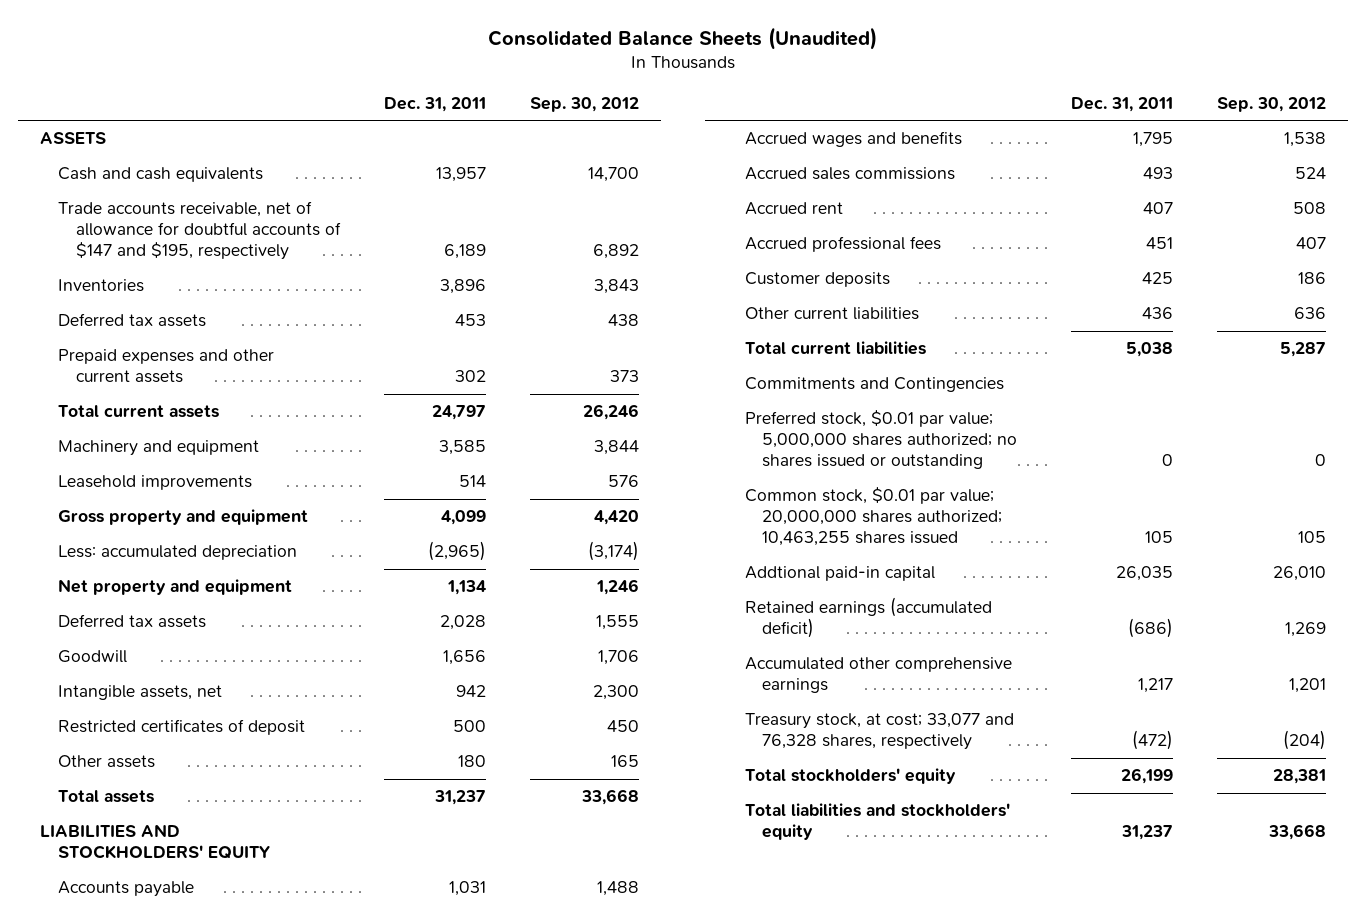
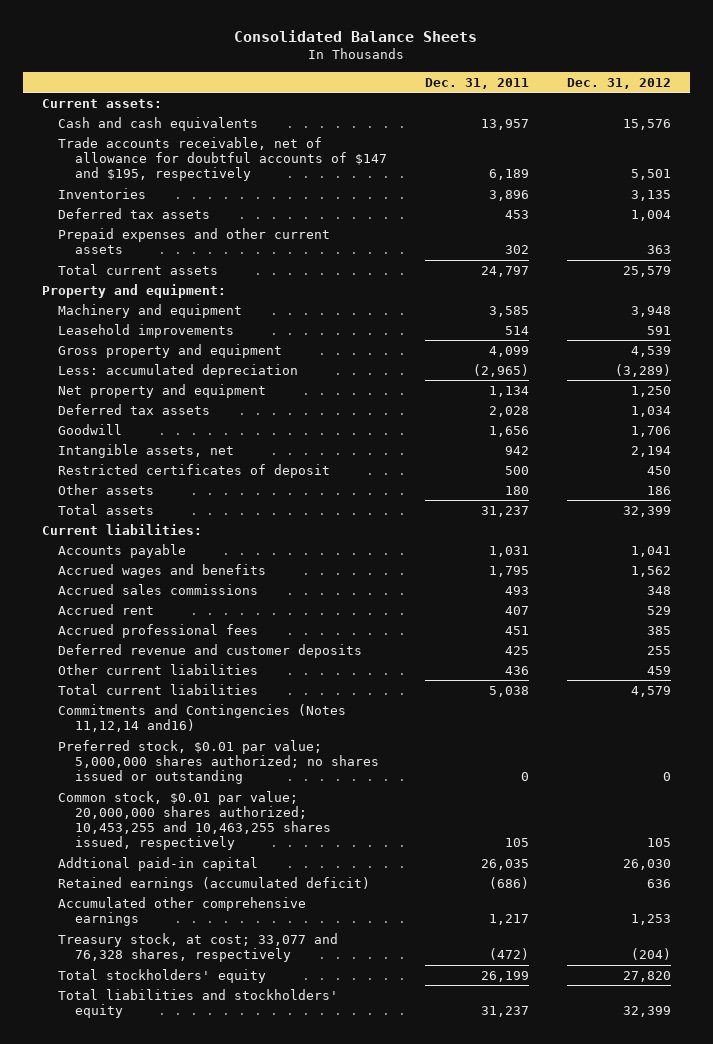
- Consolidated Balance Sheets (Unaudited)
+ Consolidated Balance Sheets
- | Dec. 31, 2011 | Sep. 30, 2012
+ | Dec. 31, 2011 | Dec. 31, 2012
- ASSETS
+ Current assets:
+ Property and equipment:
- LIABILITIES AND STOCKHOLDERS' EQUITY
+ Current liabilities:
- Customer deposits | 425 | 186
+ Deferred revenue and customer deposits | 425 | 255
- Commitments and Contingencies
+ Commitments and Contingencies (Notes 11,12,14 and16)
- Common stock, $0.01 par value; 20,000,000 shares authorized; 10,463,255 shares issued | 105 | 105
+ Common stock, $0.01 par value; 20,000,000 shares authorized; 10,453,255 and 10,463,255 shares issued, respectively | 105 | 105

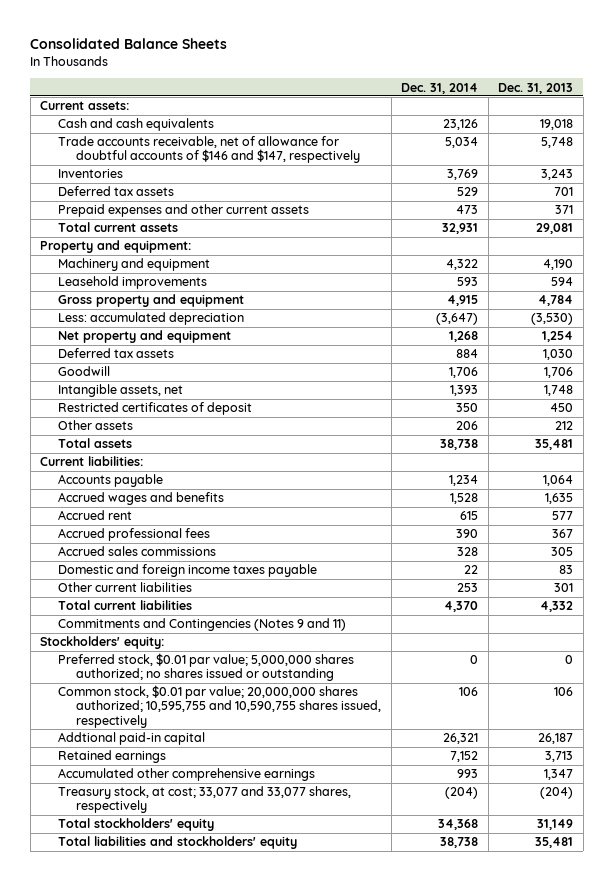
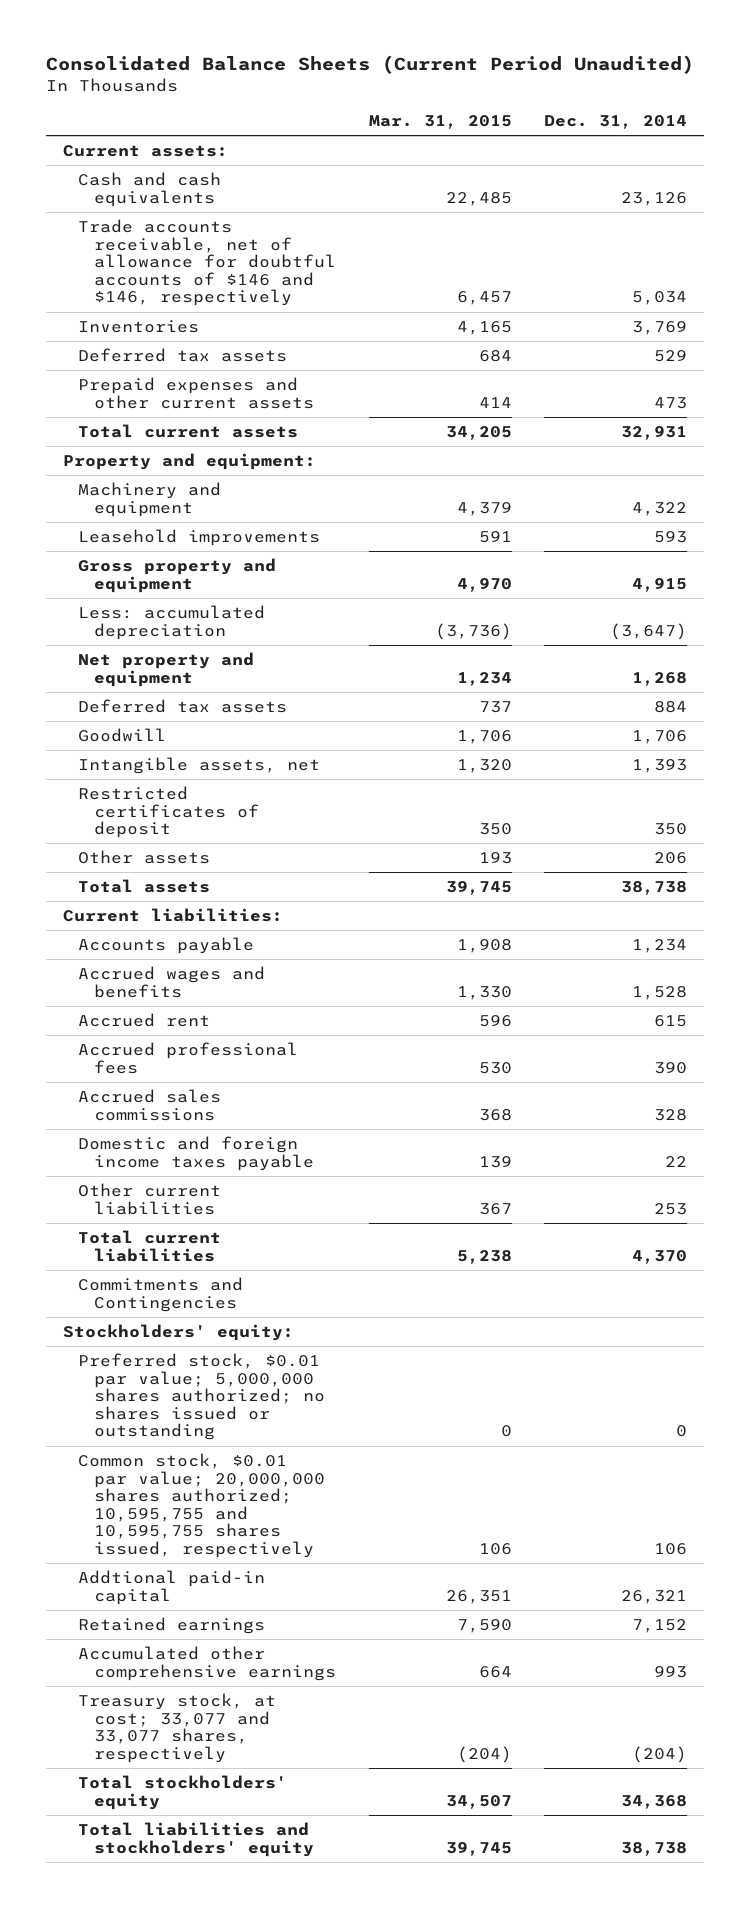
- Consolidated Balance Sheets
+ Consolidated Balance Sheets (Current Period Unaudited)
- | Dec. 31, 2014 | Dec. 31, 2013
+ | Mar. 31, 2015 | Dec. 31, 2014
- Trade accounts receivable, net of allowance for doubtful accounts of $146 and $147, respectively | 5,034 | 5,748
+ Trade accounts receivable, net of allowance for doubtful accounts of $146 and $146, respectively | 6,457 | 5,034
- Commitments and Contingencies (Notes 9 and 11)
+ Commitments and Contingencies
- Common stock, $0.01 par value; 20,000,000 shares authorized; 10,595,755 and 10,590,755 shares issued, respectively | 106 | 106
+ Common stock, $0.01 par value; 20,000,000 shares authorized; 10,595,755 and 10,595,755 shares issued, respectively | 106 | 106

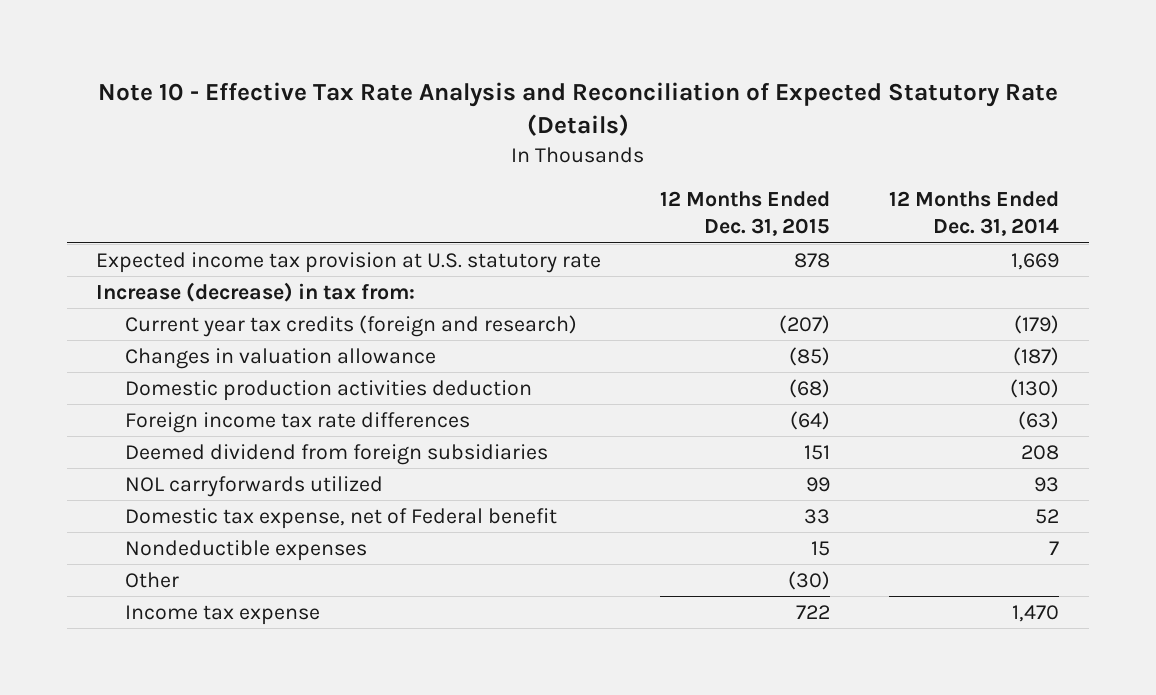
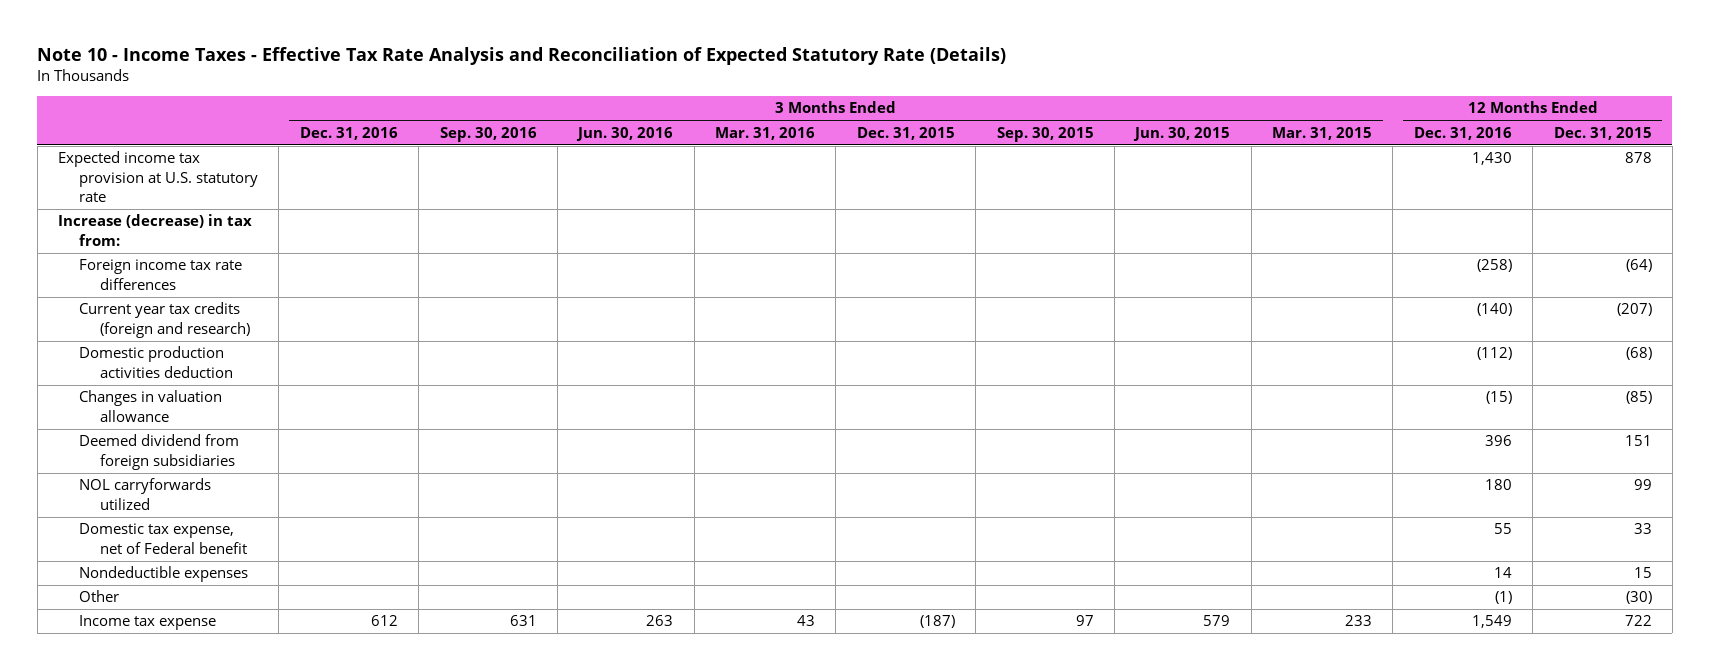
- Note 10 - Effective Tax Rate Analysis and Reconciliation of Expected Statutory Rate (Details)
+ Note 10 - Income Taxes - Effective Tax Rate Analysis and Reconciliation of Expected Statutory Rate (Details)
- | 12 Months Ended Dec. 31, 2015 | 12 Months Ended Dec. 31, 2014
+ | 3 Months Ended Dec. 31, 2016 | 3 Months Ended Sep. 30, 2016 | 3 Months Ended Jun. 30, 2016 | 3 Months Ended Mar. 31, 2016 | 3 Months Ended Dec. 31, 2015 | 3 Months Ended Sep. 30, 2015 | 3 Months Ended Jun. 30, 2015 | 3 Months Ended Mar. 31, 2015 | 12 Months Ended Dec. 31, 2016 | 12 Months Ended Dec. 31, 2015
moved up: Foreign income tax rate differences | | | | | | | | | (258) | (64)
moved down: Changes in valuation allowance | | | | | | | | | (15) | (85)

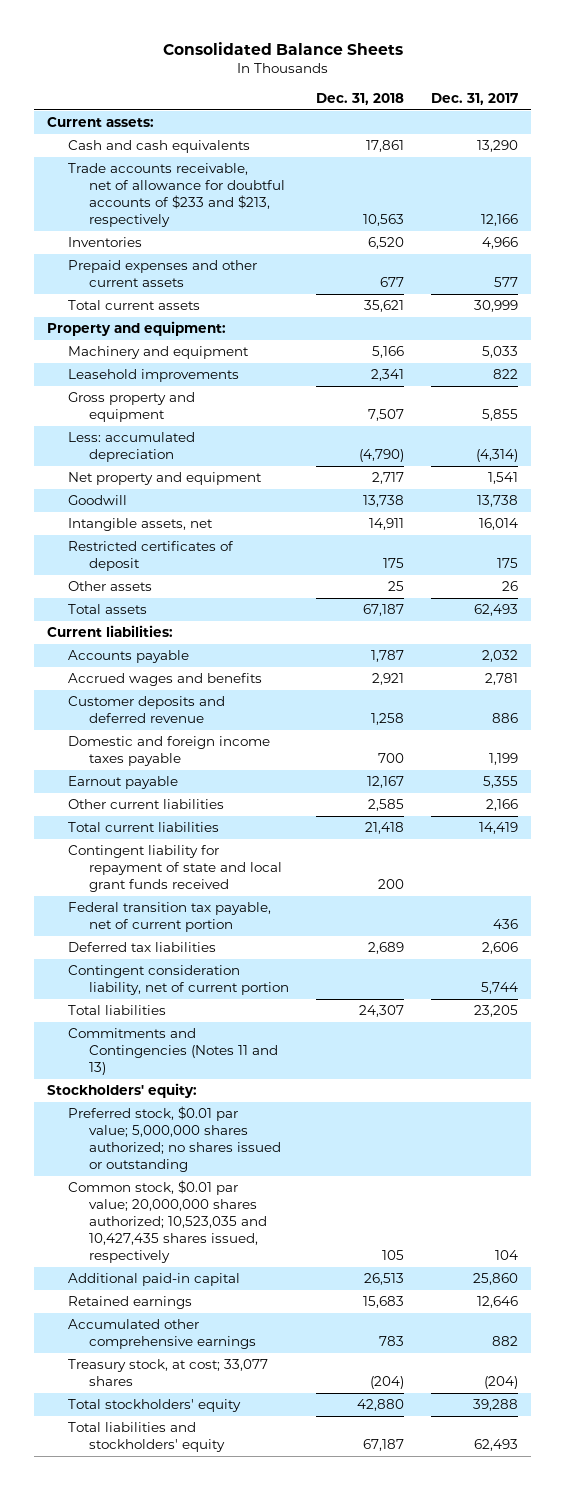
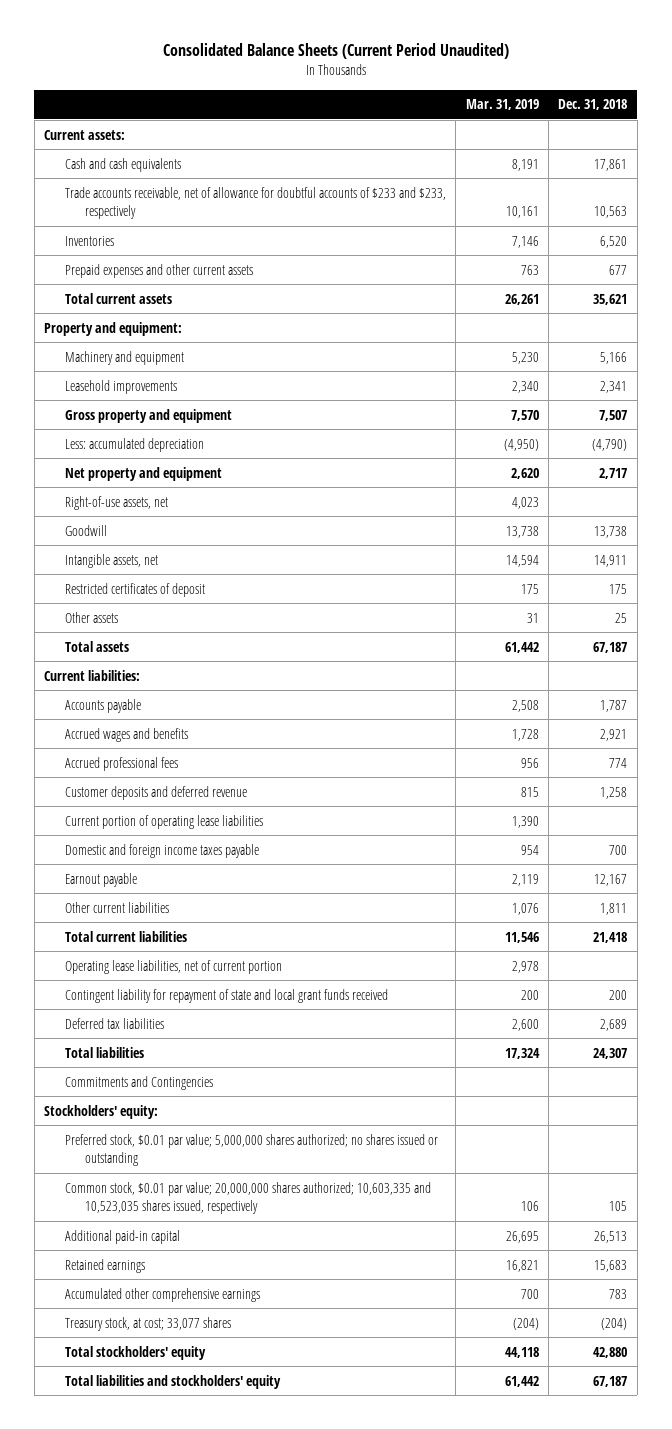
- Consolidated Balance Sheets
+ Consolidated Balance Sheets (Current Period Unaudited)
- | Dec. 31, 2018 | Dec. 31, 2017
+ | Mar. 31, 2019 | Dec. 31, 2018
- Trade accounts receivable, net of allowance for doubtful accounts of $233 and $213, respectively | 10,563 | 12,166
+ Trade accounts receivable, net of allowance for doubtful accounts of $233 and $233, respectively | 10,161 | 10,563
+ Right-of-use assets, net | 4,023 |
+ Accrued professional fees | 956 | 774
+ Current portion of operating lease liabilities | 1,390 |
- Other current liabilities | 2,585 | 2,166
+ Other current liabilities | 1,076 | 1,811
+ Operating lease liabilities, net of current portion | 2,978 |
- Federal transition tax payable, net of current portion | | 436
- Contingent consideration liability, net of current portion | | 5,744
- Commitments and Contingencies (Notes 11 and 13)
+ Commitments and Contingencies
- Common stock, $0.01 par value; 20,000,000 shares authorized; 10,523,035 and 10,427,435 shares issued, respectively | 105 | 104
+ Common stock, $0.01 par value; 20,000,000 shares authorized; 10,603,335 and 10,523,035 shares issued, respectively | 106 | 105

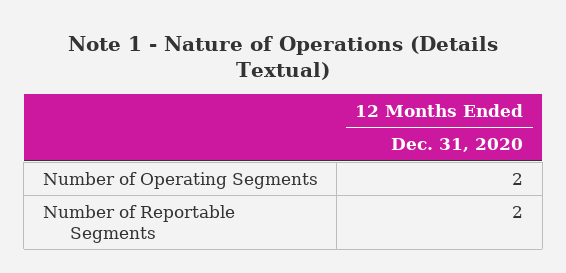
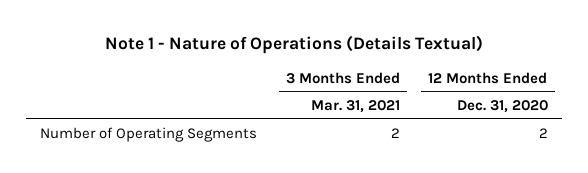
- | 12 Months Ended Dec. 31, 2020
+ | 3 Months Ended Mar. 31, 2021 | 12 Months Ended Dec. 31, 2020
- Number of Reportable Segments | 2

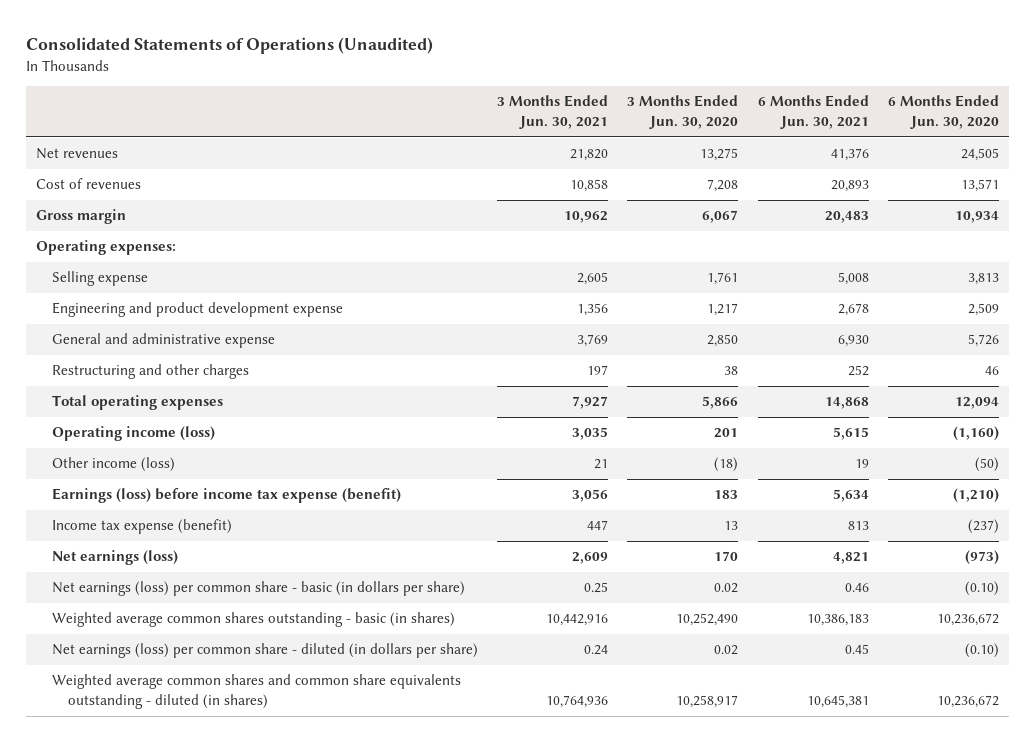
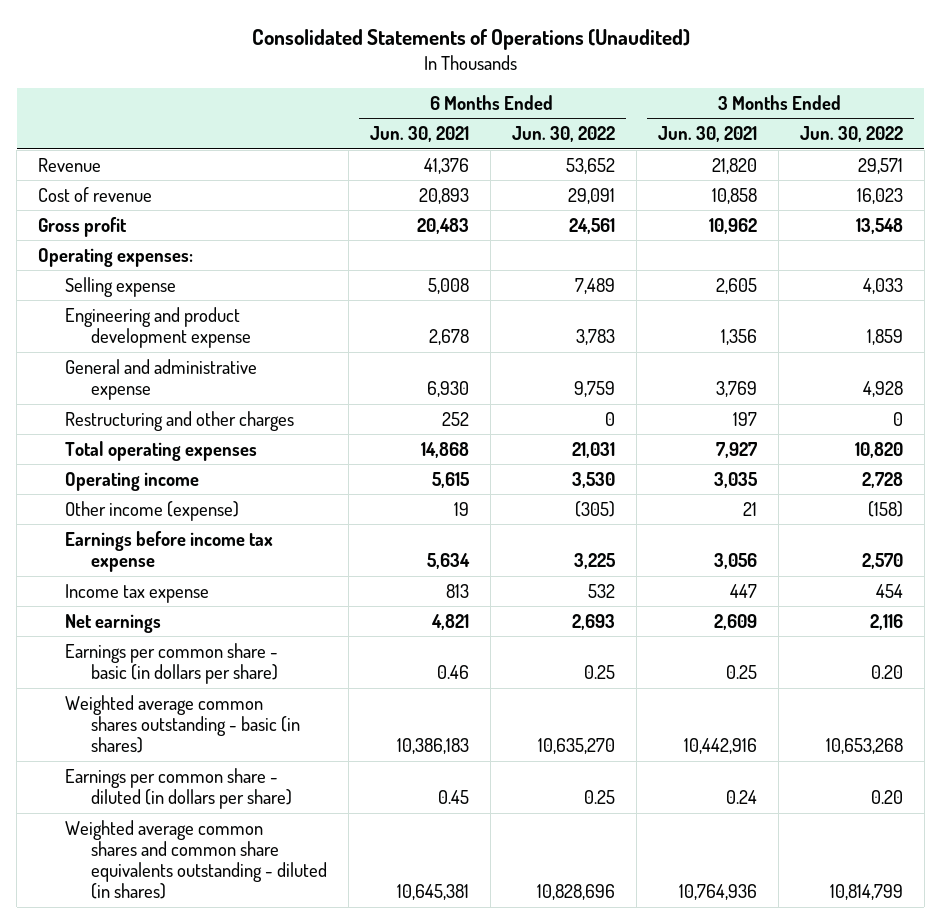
- | 3 Months Ended Jun. 30, 2021 | 3 Months Ended Jun. 30, 2020 | 6 Months Ended Jun. 30, 2021 | 6 Months Ended Jun. 30, 2020
+ | 6 Months Ended Jun. 30, 2021 | 6 Months Ended Jun. 30, 2022 | 3 Months Ended Jun. 30, 2021 | 3 Months Ended Jun. 30, 2022
- Net revenues | 21,820 | 13,275 | 41,376 | 24,505
- Cost of revenues | 10,858 | 7,208 | 20,893 | 13,571
- Gross margin | 10,962 | 6,067 | 20,483 | 10,934
+ Revenue | 41,376 | 53,652 | 21,820 | 29,571
+ Cost of revenue | 20,893 | 29,091 | 10,858 | 16,023
+ Gross profit | 20,483 | 24,561 | 10,962 | 13,548
- Operating income (loss) | 3,035 | 201 | 5,615 | (1,160)
- Other income (loss) | 21 | (18) | 19 | (50)
- Earnings (loss) before income tax expense (benefit) | 3,056 | 183 | 5,634 | (1,210)
- Income tax expense (benefit) | 447 | 13 | 813 | (237)
- Net earnings (loss) | 2,609 | 170 | 4,821 | (973)
- Net earnings (loss) per common share - basic (in dollars per share) | 0.25 | 0.02 | 0.46 | (0.10)
+ Operating income | 5,615 | 3,530 | 3,035 | 2,728
+ Other income (expense) | 19 | (305) | 21 | (158)
+ Earnings before income tax expense | 5,634 | 3,225 | 3,056 | 2,570
+ Income tax expense | 813 | 532 | 447 | 454
+ Net earnings | 4,821 | 2,693 | 2,609 | 2,116
+ Earnings per common share - basic (in dollars per share) | 0.46 | 0.25 | 0.25 | 0.20
- Net earnings (loss) per common share - diluted (in dollars per share) | 0.24 | 0.02 | 0.45 | (0.10)
+ Earnings per common share - diluted (in dollars per share) | 0.45 | 0.25 | 0.24 | 0.20

